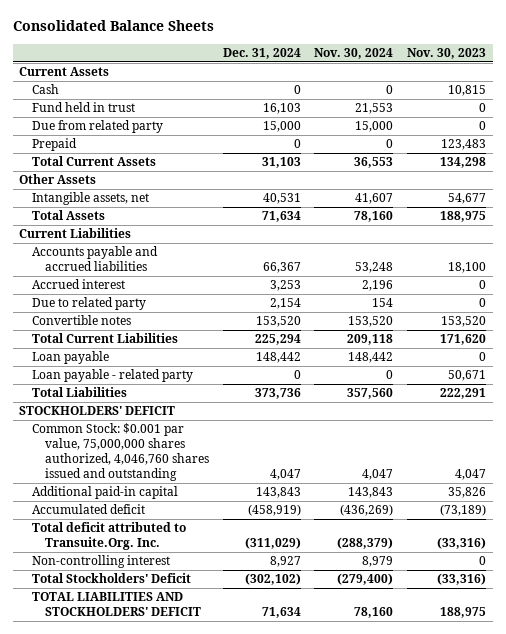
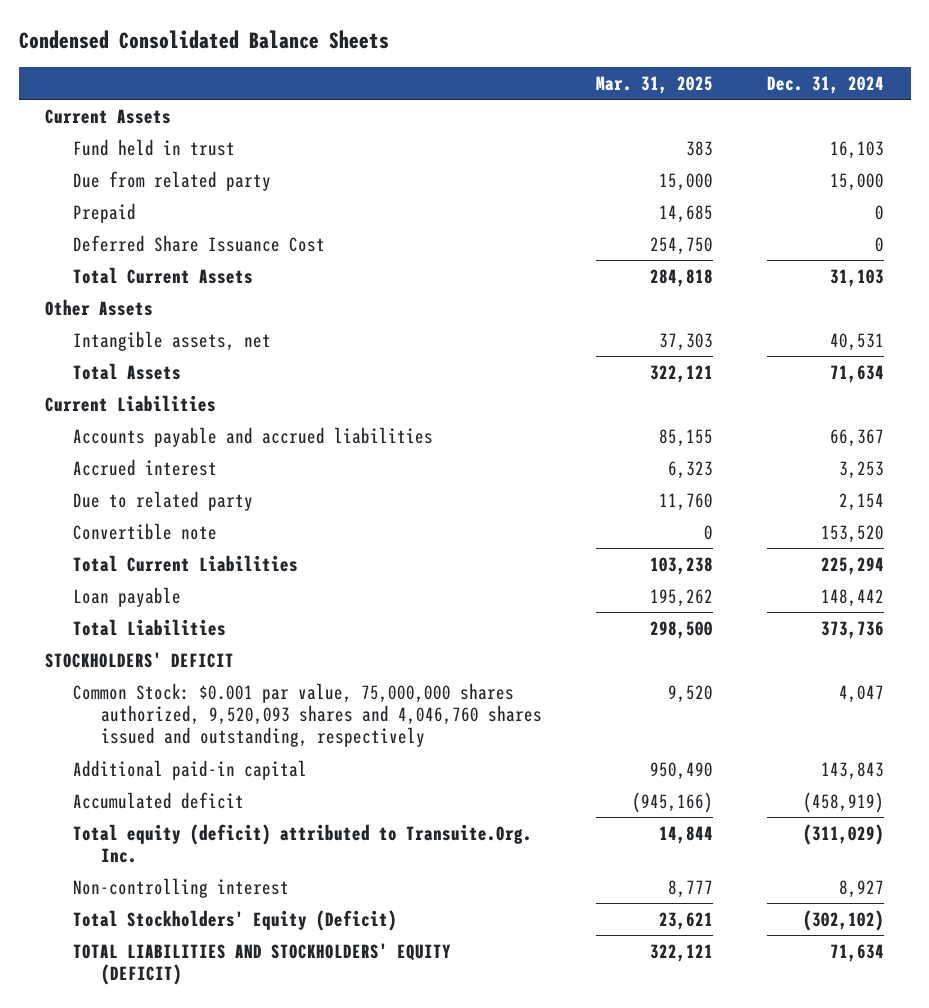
- Consolidated Balance Sheets
+ Condensed Consolidated Balance Sheets
- | Dec. 31, 2024 | Nov. 30, 2024 | Nov. 30, 2023
+ | Mar. 31, 2025 | Dec. 31, 2024
- Cash | 0 | 0 | 10,815
+ Deferred Share Issuance Cost | 254,750 | 0
- Convertible notes | 153,520 | 153,520 | 153,520
+ Convertible note | 0 | 153,520
- Loan payable - related party | 0 | 0 | 50,671
- Common Stock: $0.001 par value, 75,000,000 shares authorized, 4,046,760 shares issued and outstanding | 4,047 | 4,047 | 4,047
+ Common Stock: $0.001 par value, 75,000,000 shares authorized, 9,520,093 shares and 4,046,760 shares issued and outstanding, respectively | 9,520 | 4,047
- Total deficit attributed to Transuite.Org. Inc. | (311,029) | (288,379) | (33,316)
+ Total equity (deficit) attributed to Transuite.Org. Inc. | 14,844 | (311,029)
- Total Stockholders' Deficit | (302,102) | (279,400) | (33,316)
- TOTAL LIABILITIES AND STOCKHOLDERS' DEFICIT | 71,634 | 78,160 | 188,975
+ Total Stockholders' Equity (Deficit) | 23,621 | (302,102)
+ TOTAL LIABILITIES AND STOCKHOLDERS' EQUITY (DEFICIT) | 322,121 | 71,634

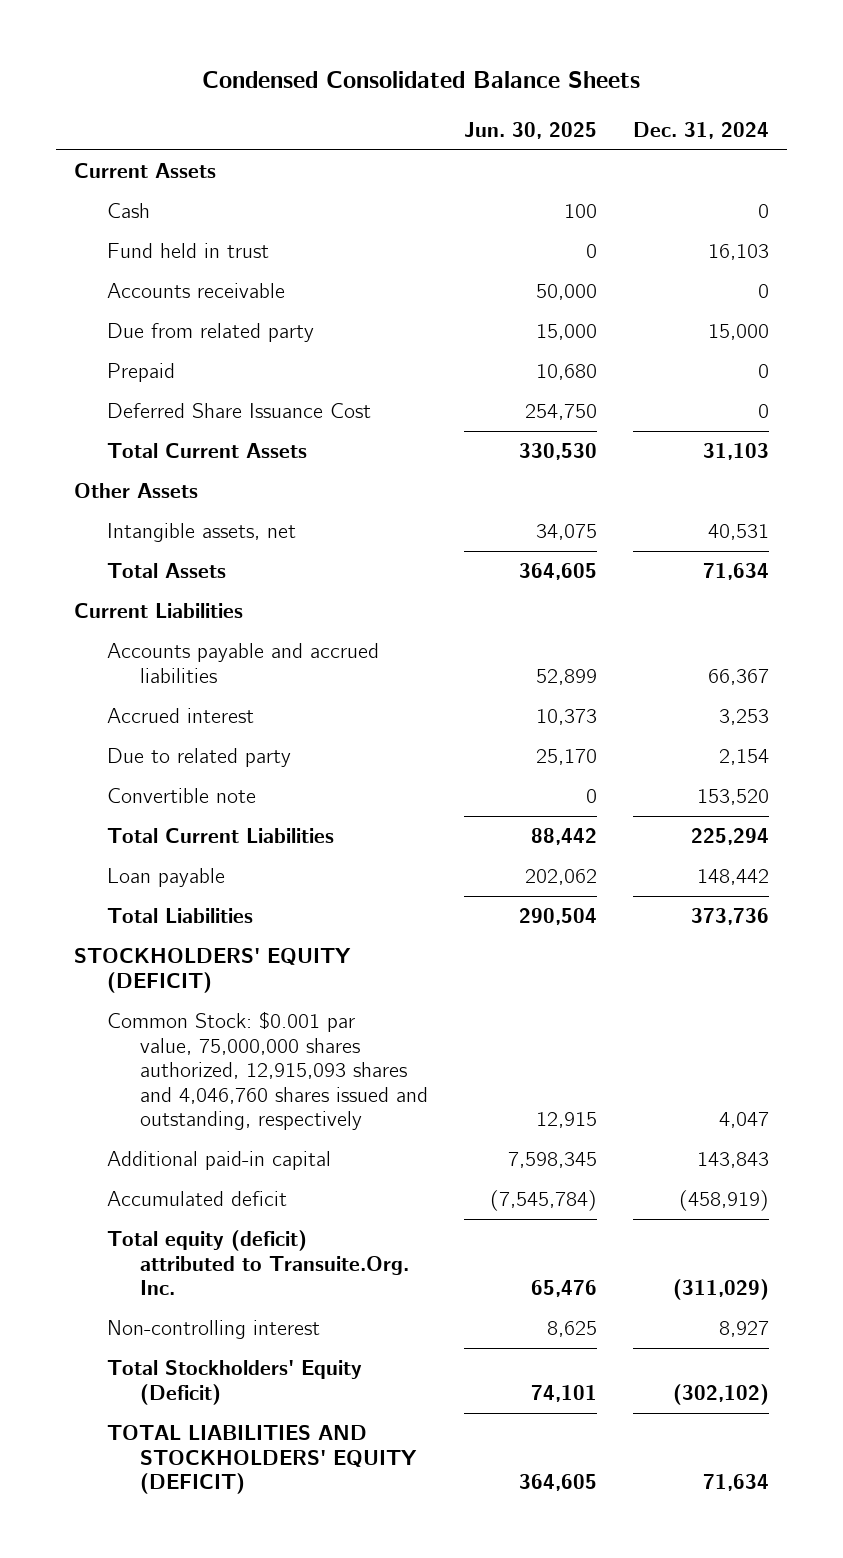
- | Mar. 31, 2025 | Dec. 31, 2024
+ | Jun. 30, 2025 | Dec. 31, 2024
+ Cash | 100 | 0
+ Accounts receivable | 50,000 | 0
- STOCKHOLDERS' DEFICIT
- Common Stock: $0.001 par value, 75,000,000 shares authorized, 9,520,093 shares and 4,046,760 shares issued and outstanding, respectively | 9,520 | 4,047
+ STOCKHOLDERS' EQUITY (DEFICIT)
+ Common Stock: $0.001 par value, 75,000,000 shares authorized, 12,915,093 shares and 4,046,760 shares issued and outstanding, respectively | 12,915 | 4,047

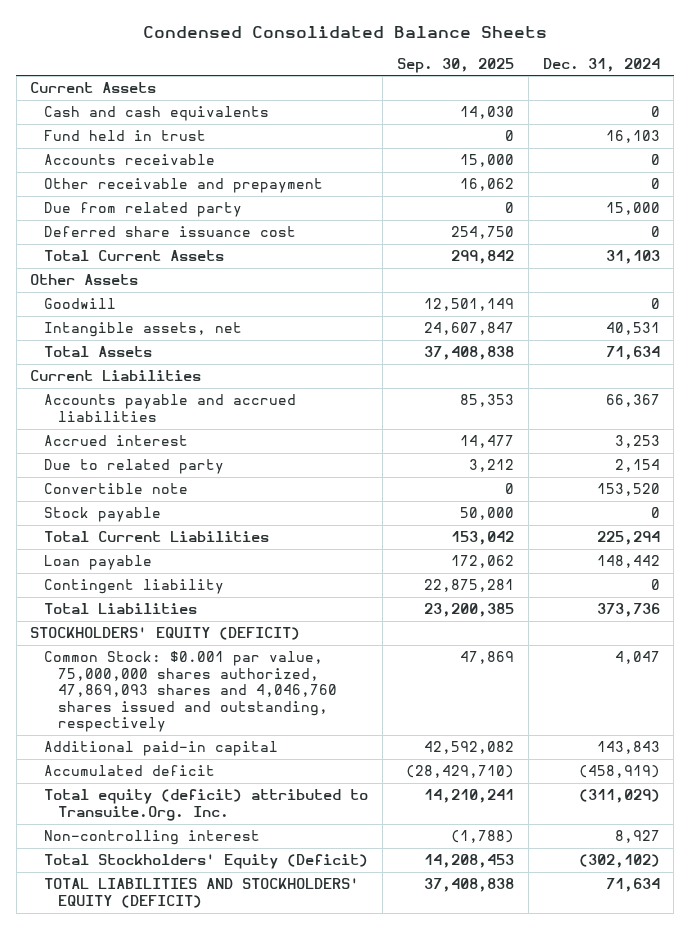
- | Jun. 30, 2025 | Dec. 31, 2024
+ | Sep. 30, 2025 | Dec. 31, 2024
- Cash | 100 | 0
+ Cash and cash equivalents | 14,030 | 0
+ Other receivable and prepayment | 16,062 | 0
- Prepaid | 10,680 | 0
- Deferred Share Issuance Cost | 254,750 | 0
+ Deferred share issuance cost | 254,750 | 0
+ Goodwill | 12,501,149 | 0
+ Stock payable | 50,000 | 0
+ Contingent liability | 22,875,281 | 0
- Common Stock: $0.001 par value, 75,000,000 shares authorized, 12,915,093 shares and 4,046,760 shares issued and outstanding, respectively | 12,915 | 4,047
+ Common Stock: $0.001 par value, 75,000,000 shares authorized, 47,869,093 shares and 4,046,760 shares issued and outstanding, respectively | 47,869 | 4,047

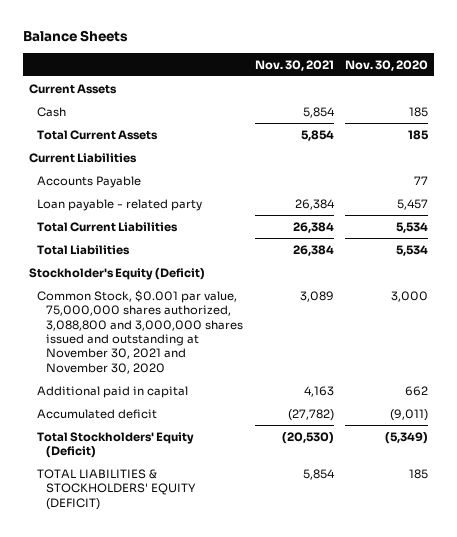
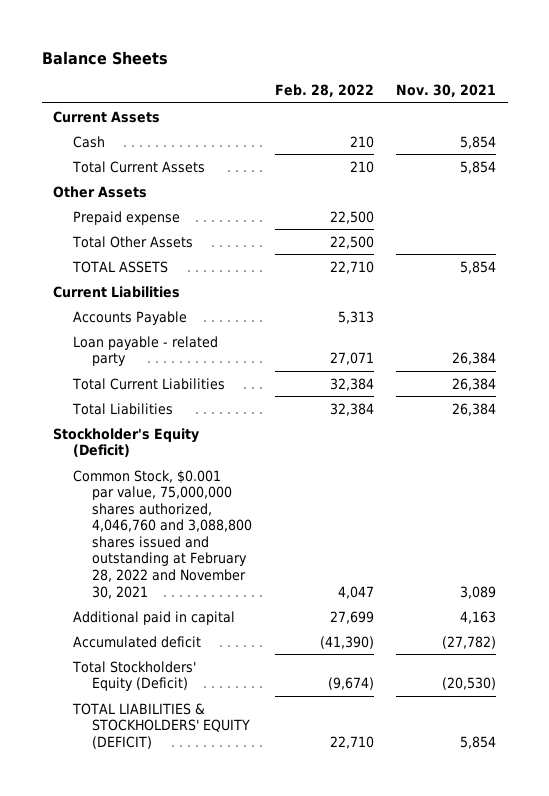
- | Nov. 30, 2021 | Nov. 30, 2020
+ | Feb. 28, 2022 | Nov. 30, 2021
+ Other Assets
+ Prepaid expense | 22,500 |
+ Total Other Assets | 22,500 |
+ TOTAL ASSETS | 22,710 | 5,854
- Common Stock, $0.001 par value, 75,000,000 shares authorized, 3,088,800 and 3,000,000 shares issued and outstanding at November 30, 2021 and November 30, 2020 | 3,089 | 3,000
+ Common Stock, $0.001 par value, 75,000,000 shares authorized, 4,046,760 and 3,088,800 shares issued and outstanding at February 28, 2022 and November 30, 2021 | 4,047 | 3,089

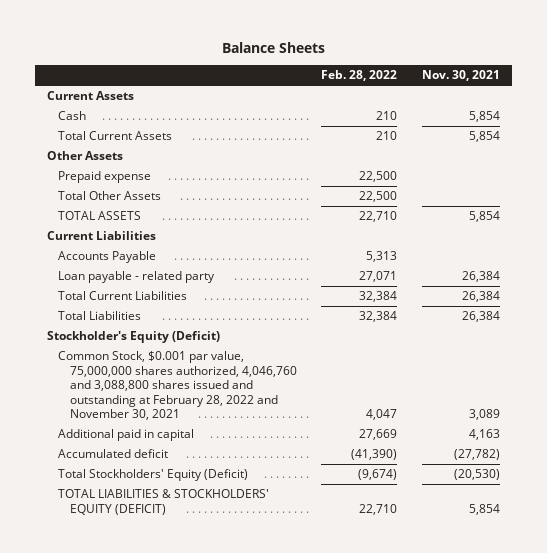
- Additional paid in capital | 27,699 | 4,163
+ Additional paid in capital | 27,669 | 4,163

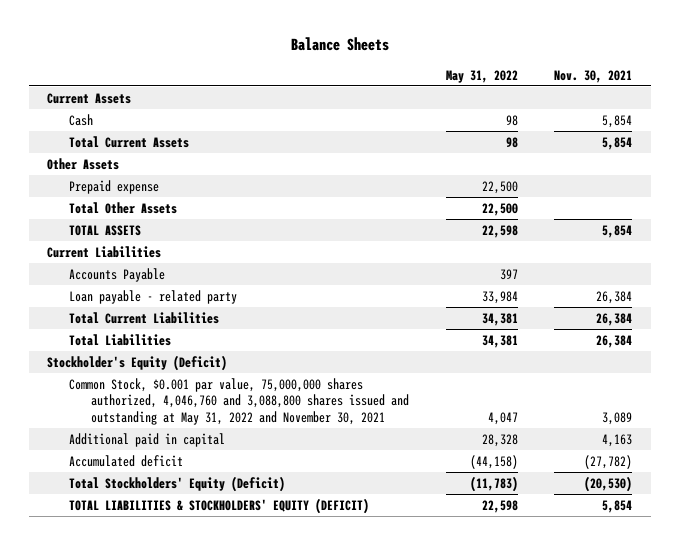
- | Feb. 28, 2022 | Nov. 30, 2021
+ | May 31, 2022 | Nov. 30, 2021
- Common Stock, $0.001 par value, 75,000,000 shares authorized, 4,046,760 and 3,088,800 shares issued and outstanding at February 28, 2022 and November 30, 2021 | 4,047 | 3,089
+ Common Stock, $0.001 par value, 75,000,000 shares authorized, 4,046,760 and 3,088,800 shares issued and outstanding at May 31, 2022 and November 30, 2021 | 4,047 | 3,089

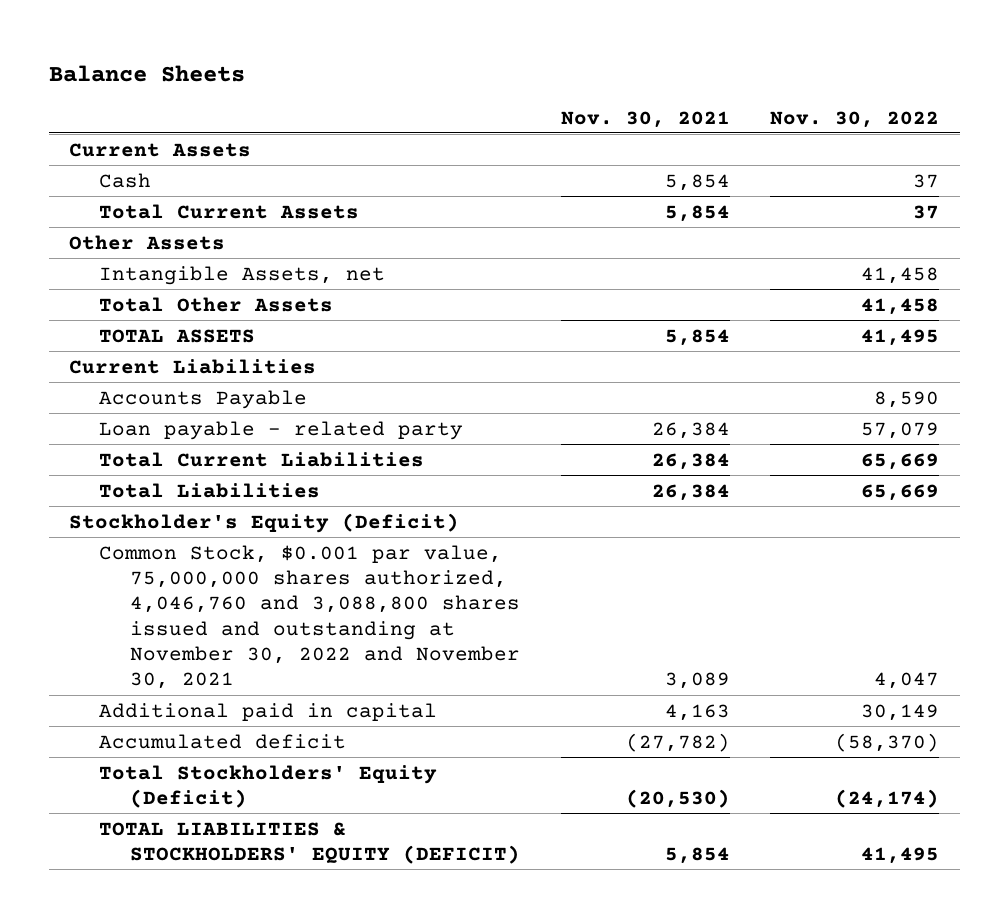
- | May 31, 2022 | Nov. 30, 2021
+ | Nov. 30, 2021 | Nov. 30, 2022
- Prepaid expense | 22,500 |
+ Intangible Assets, net | | 41,458
- Common Stock, $0.001 par value, 75,000,000 shares authorized, 4,046,760 and 3,088,800 shares issued and outstanding at May 31, 2022 and November 30, 2021 | 4,047 | 3,089
+ Common Stock, $0.001 par value, 75,000,000 shares authorized, 4,046,760 and 3,088,800 shares issued and outstanding at November 30, 2022 and November 30, 2021 | 3,089 | 4,047

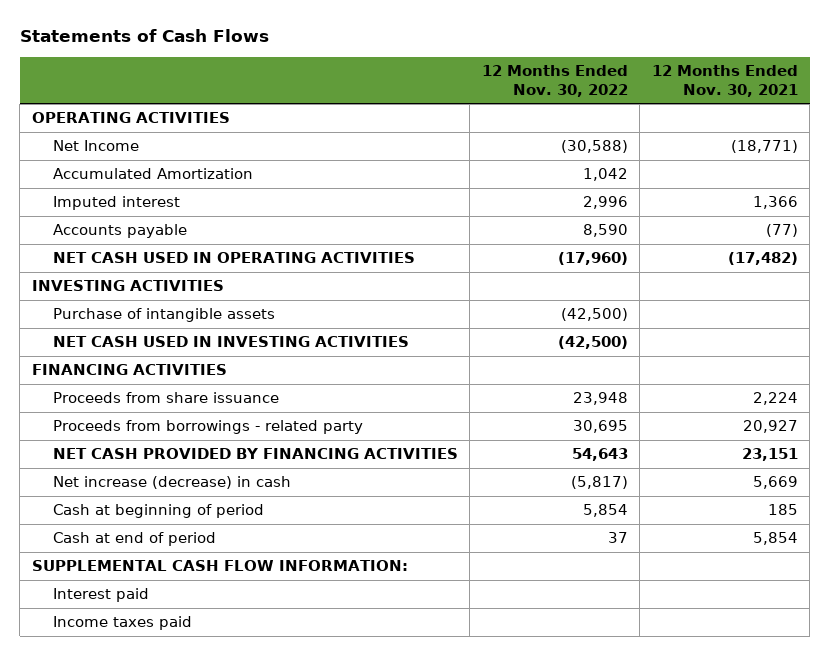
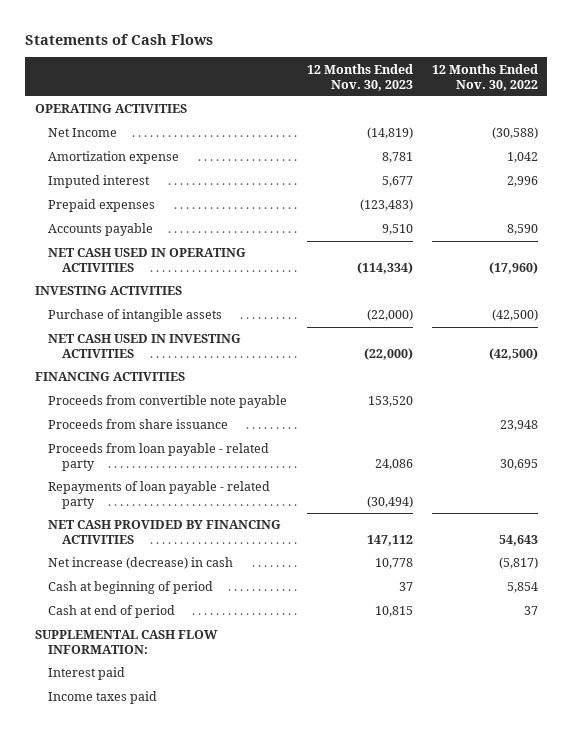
- | 12 Months Ended Nov. 30, 2022 | 12 Months Ended Nov. 30, 2021
+ | 12 Months Ended Nov. 30, 2023 | 12 Months Ended Nov. 30, 2022
- Accumulated Amortization | 1,042 |
+ Amortization expense | 8,781 | 1,042
+ Prepaid expenses | (123,483) |
+ Proceeds from convertible note payable | 153,520 |
- Proceeds from borrowings - related party | 30,695 | 20,927
+ Proceeds from loan payable - related party | 24,086 | 30,695
+ Repayments of loan payable - related party | (30,494) |

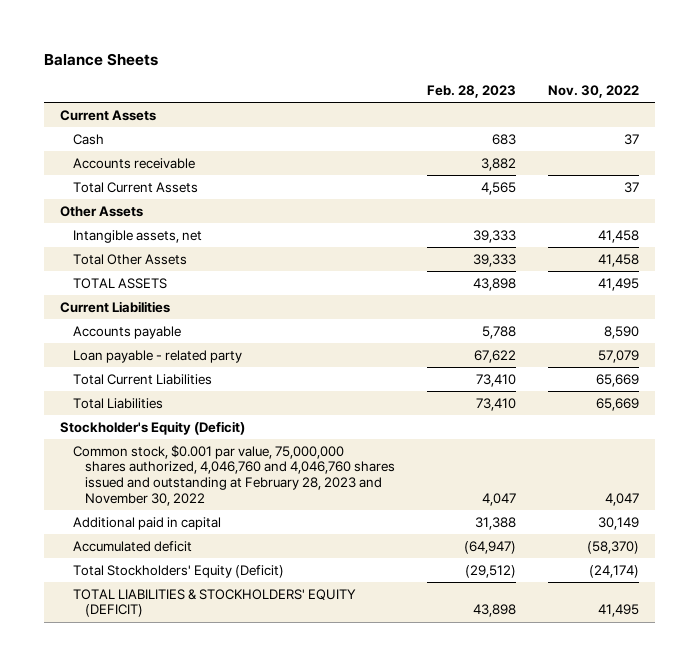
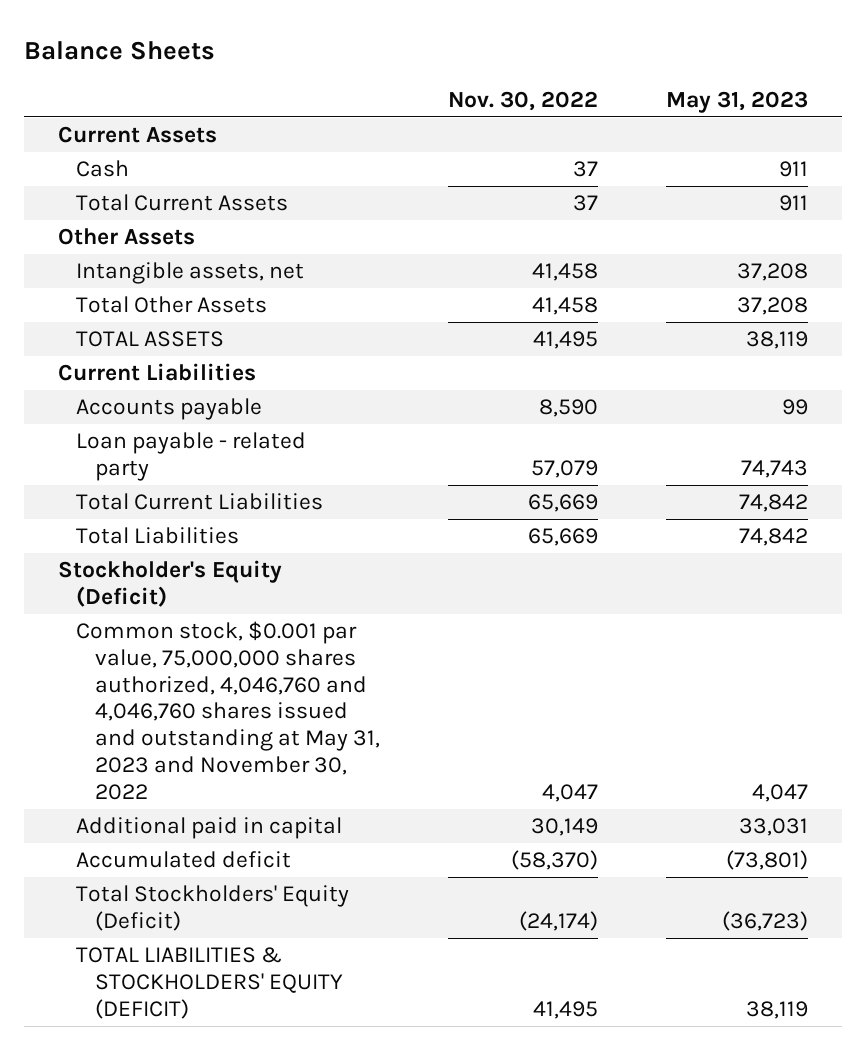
- | Feb. 28, 2023 | Nov. 30, 2022
+ | Nov. 30, 2022 | May 31, 2023
- Accounts receivable | 3,882 |
- Common stock, $0.001 par value, 75,000,000 shares authorized, 4,046,760 and 4,046,760 shares issued and outstanding at February 28, 2023 and November 30, 2022 | 4,047 | 4,047
+ Common stock, $0.001 par value, 75,000,000 shares authorized, 4,046,760 and 4,046,760 shares issued and outstanding at May 31, 2023 and November 30, 2022 | 4,047 | 4,047

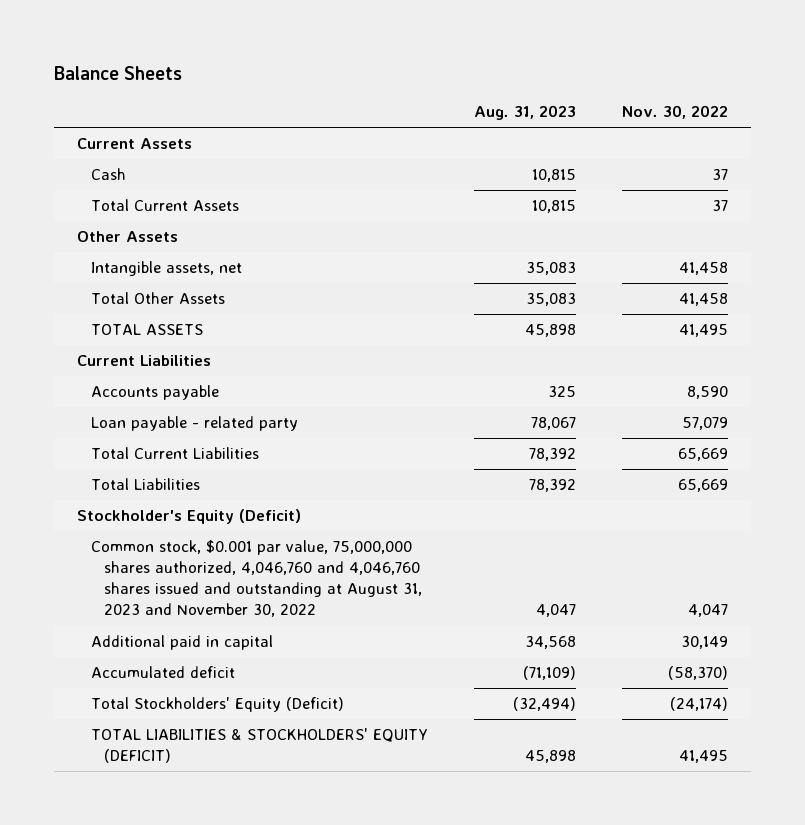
- | Nov. 30, 2022 | May 31, 2023
+ | Aug. 31, 2023 | Nov. 30, 2022
- Common stock, $0.001 par value, 75,000,000 shares authorized, 4,046,760 and 4,046,760 shares issued and outstanding at May 31, 2023 and November 30, 2022 | 4,047 | 4,047
+ Common stock, $0.001 par value, 75,000,000 shares authorized, 4,046,760 and 4,046,760 shares issued and outstanding at August 31, 2023 and November 30, 2022 | 4,047 | 4,047

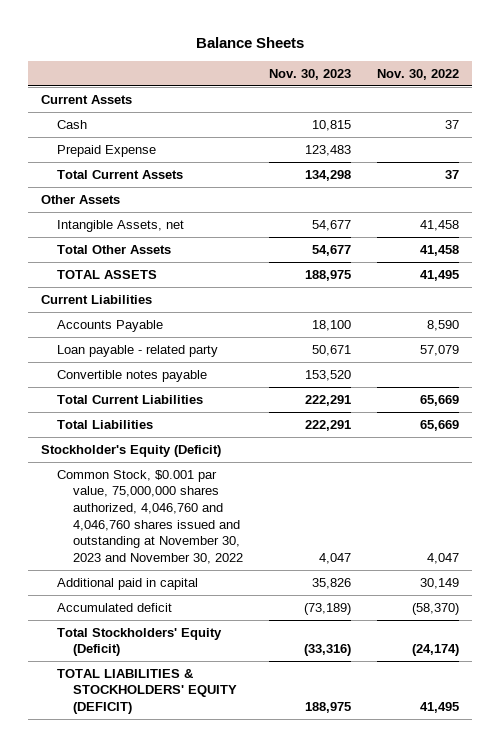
- | Aug. 31, 2023 | Nov. 30, 2022
+ | Nov. 30, 2023 | Nov. 30, 2022
+ Prepaid Expense | 123,483 |
- Intangible assets, net | 35,083 | 41,458
+ Intangible Assets, net | 54,677 | 41,458
- Accounts payable | 325 | 8,590
+ Accounts Payable | 18,100 | 8,590
+ Convertible notes payable | 153,520 |
- Common stock, $0.001 par value, 75,000,000 shares authorized, 4,046,760 and 4,046,760 shares issued and outstanding at August 31, 2023 and November 30, 2022 | 4,047 | 4,047
+ Common Stock, $0.001 par value, 75,000,000 shares authorized, 4,046,760 and 4,046,760 shares issued and outstanding at November 30, 2023 and November 30, 2022 | 4,047 | 4,047

